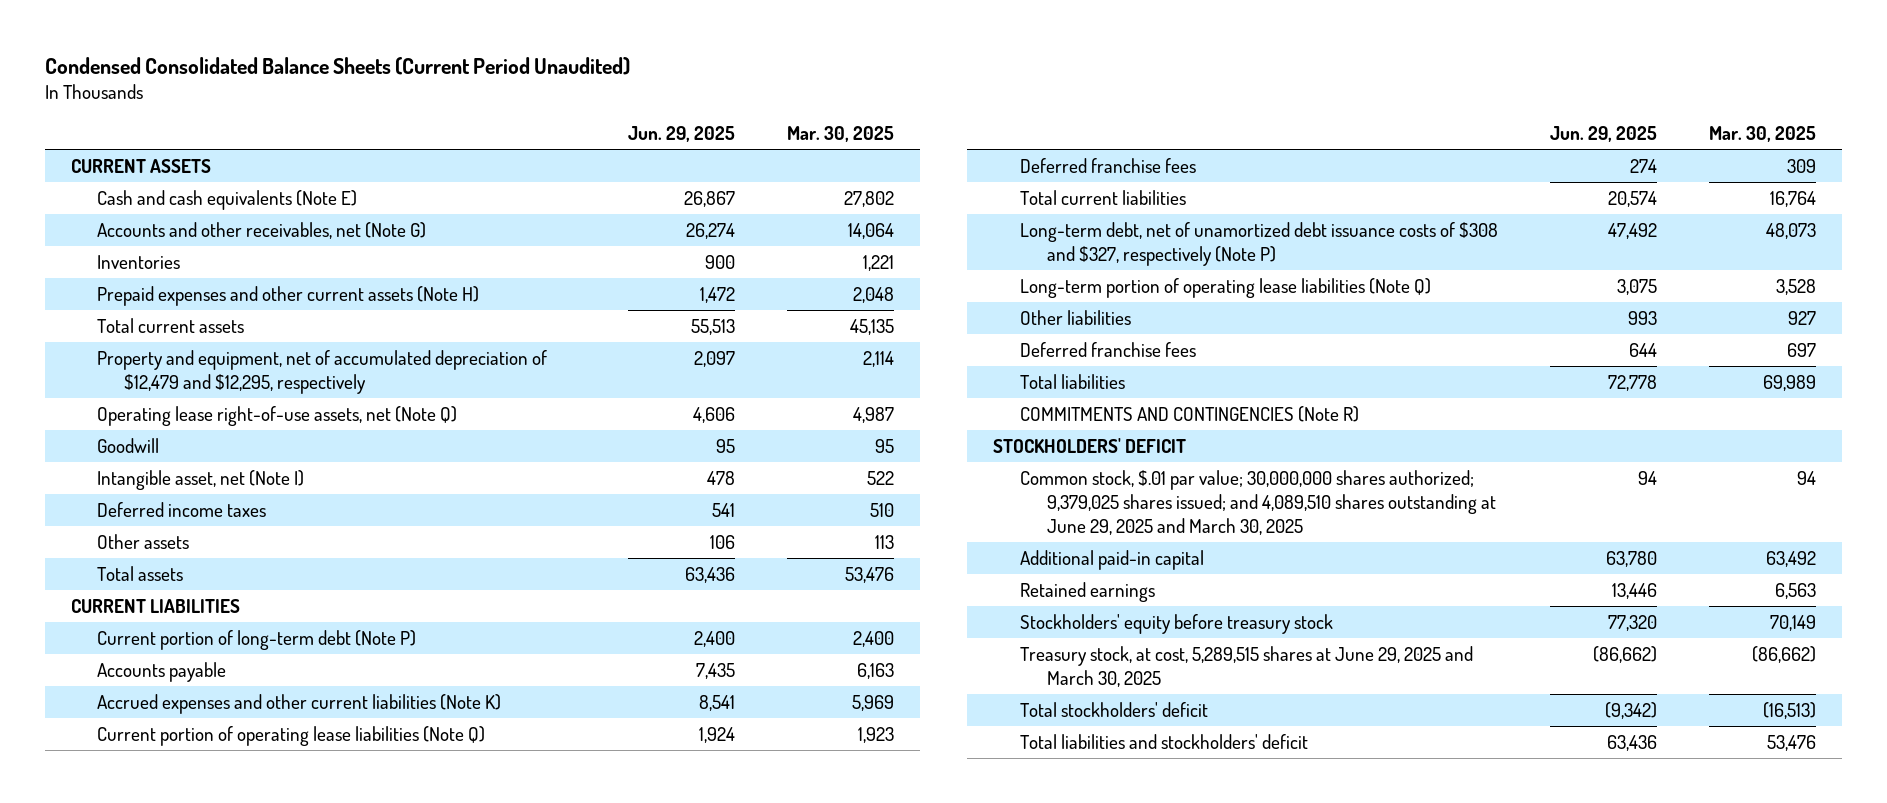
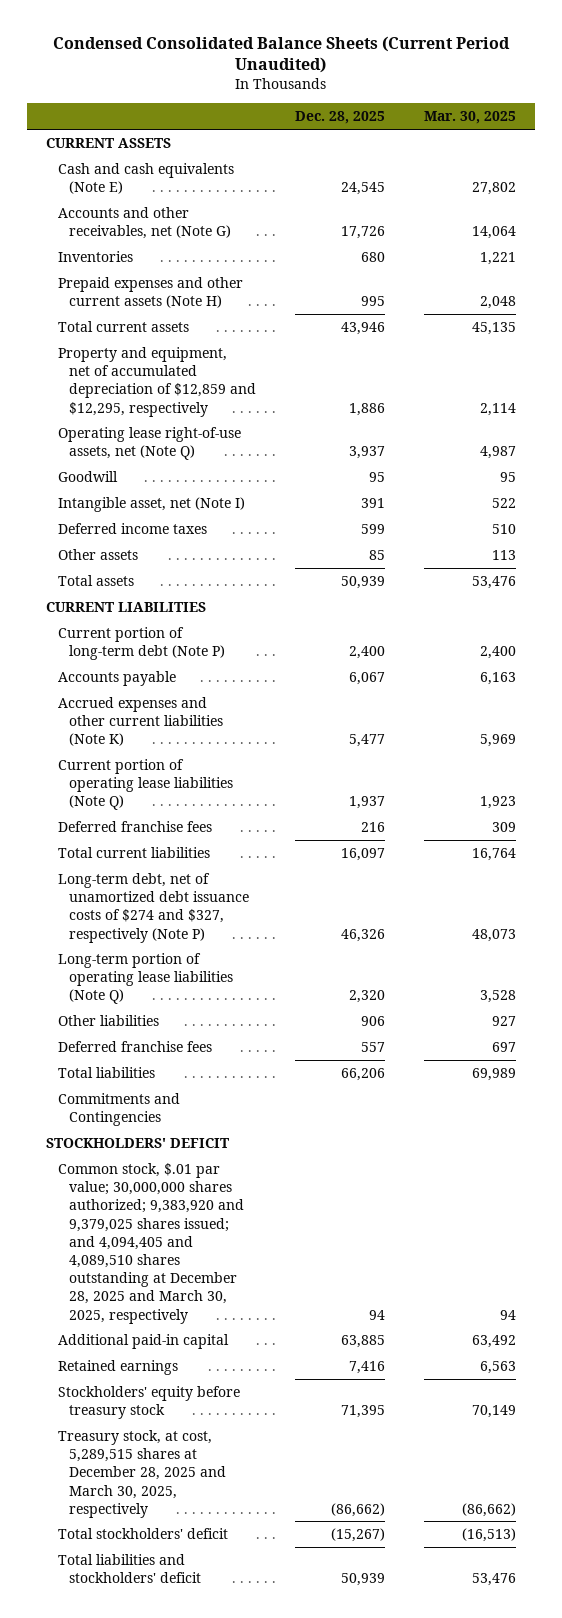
- | Jun. 29, 2025 | Mar. 30, 2025
+ | Dec. 28, 2025 | Mar. 30, 2025
- Property and equipment, net of accumulated depreciation of $12,479 and $12,295, respectively | 2,097 | 2,114
+ Property and equipment, net of accumulated depreciation of $12,859 and $12,295, respectively | 1,886 | 2,114
- Long-term debt, net of unamortized debt issuance costs of $308 and $327, respectively (Note P) | 47,492 | 48,073
+ Long-term debt, net of unamortized debt issuance costs of $274 and $327, respectively (Note P) | 46,326 | 48,073
- COMMITMENTS AND CONTINGENCIES (Note R)
+ Commitments and Contingencies
- Common stock, $.01 par value; 30,000,000 shares authorized; 9,379,025 shares issued; and 4,089,510 shares outstanding at June 29, 2025 and March 30, 2025 | 94 | 94
+ Common stock, $.01 par value; 30,000,000 shares authorized; 9,383,920 and 9,379,025 shares issued; and 4,094,405 and 4,089,510 shares outstanding at December 28, 2025 and March 30, 2025, respectively | 94 | 94
- Treasury stock, at cost, 5,289,515 shares at June 29, 2025 and March 30, 2025 | (86,662) | (86,662)
+ Treasury stock, at cost, 5,289,515 shares at December 28, 2025 and March 30, 2025, respectively | (86,662) | (86,662)

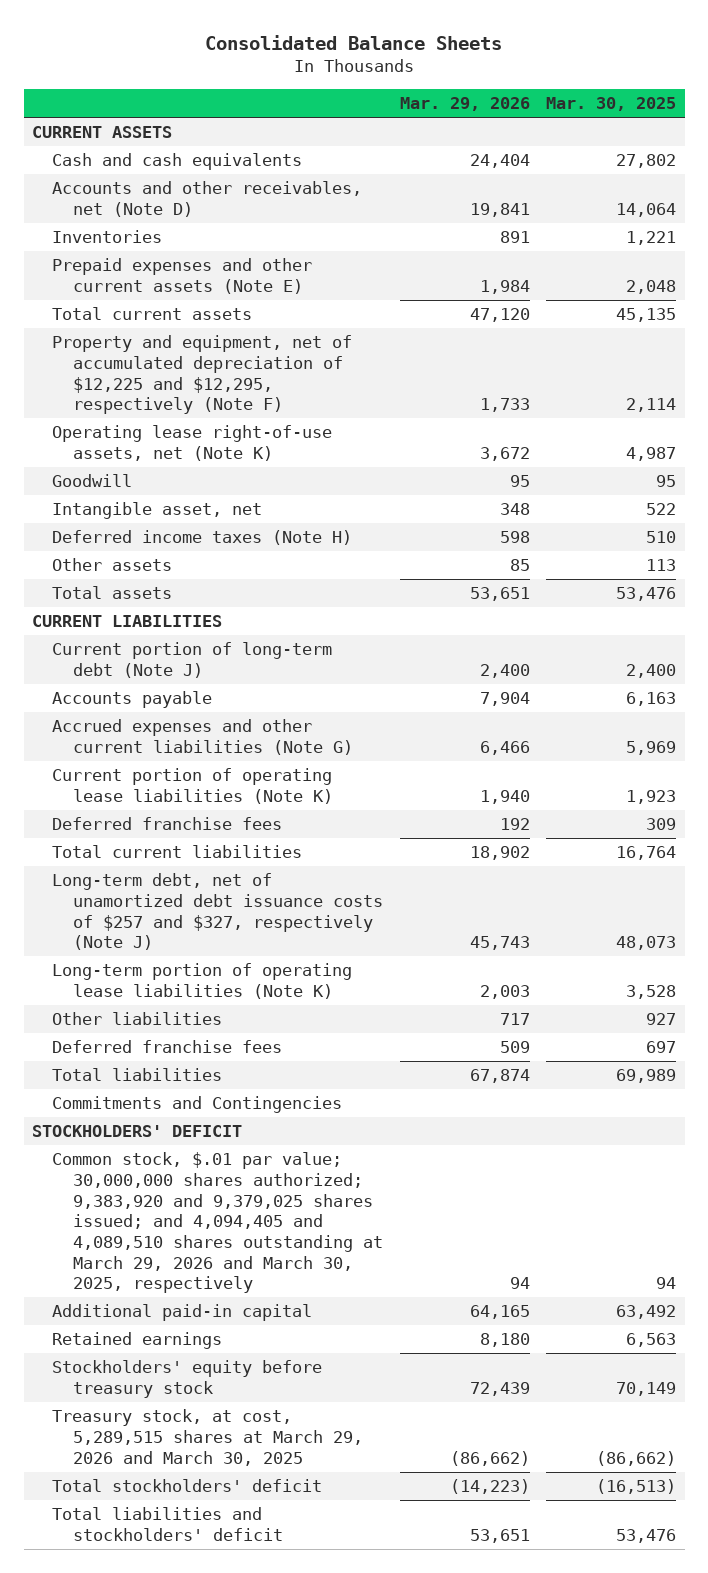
- Condensed Consolidated Balance Sheets (Current Period Unaudited)
+ Consolidated Balance Sheets
- | Dec. 28, 2025 | Mar. 30, 2025
+ | Mar. 29, 2026 | Mar. 30, 2025
- Cash and cash equivalents (Note E) | 24,545 | 27,802
- Accounts and other receivables, net (Note G) | 17,726 | 14,064
+ Cash and cash equivalents | 24,404 | 27,802
+ Accounts and other receivables, net (Note D) | 19,841 | 14,064
- Prepaid expenses and other current assets (Note H) | 995 | 2,048
+ Prepaid expenses and other current assets (Note E) | 1,984 | 2,048
- Property and equipment, net of accumulated depreciation of $12,859 and $12,295, respectively | 1,886 | 2,114
- Operating lease right-of-use assets, net (Note Q) | 3,937 | 4,987
+ Property and equipment, net of accumulated depreciation of $12,225 and $12,295, respectively (Note F) | 1,733 | 2,114
+ Operating lease right-of-use assets, net (Note K) | 3,672 | 4,987
- Intangible asset, net (Note I) | 391 | 522
- Deferred income taxes | 599 | 510
+ Intangible asset, net | 348 | 522
+ Deferred income taxes (Note H) | 598 | 510
- Current portion of long-term debt (Note P) | 2,400 | 2,400
+ Current portion of long-term debt (Note J) | 2,400 | 2,400
- Accrued expenses and other current liabilities (Note K) | 5,477 | 5,969
- Current portion of operating lease liabilities (Note Q) | 1,937 | 1,923
+ Accrued expenses and other current liabilities (Note G) | 6,466 | 5,969
+ Current portion of operating lease liabilities (Note K) | 1,940 | 1,923
- Long-term debt, net of unamortized debt issuance costs of $274 and $327, respectively (Note P) | 46,326 | 48,073
- Long-term portion of operating lease liabilities (Note Q) | 2,320 | 3,528
+ Long-term debt, net of unamortized debt issuance costs of $257 and $327, respectively (Note J) | 45,743 | 48,073
+ Long-term portion of operating lease liabilities (Note K) | 2,003 | 3,528
- Common stock, $.01 par value; 30,000,000 shares authorized; 9,383,920 and 9,379,025 shares issued; and 4,094,405 and 4,089,510 shares outstanding at December 28, 2025 and March 30, 2025, respectively | 94 | 94
+ Common stock, $.01 par value; 30,000,000 shares authorized; 9,383,920 and 9,379,025 shares issued; and 4,094,405 and 4,089,510 shares outstanding at March 29, 2026 and March 30, 2025, respectively | 94 | 94
- Treasury stock, at cost, 5,289,515 shares at December 28, 2025 and March 30, 2025, respectively | (86,662) | (86,662)
+ Treasury stock, at cost, 5,289,515 shares at March 29, 2026 and March 30, 2025 | (86,662) | (86,662)

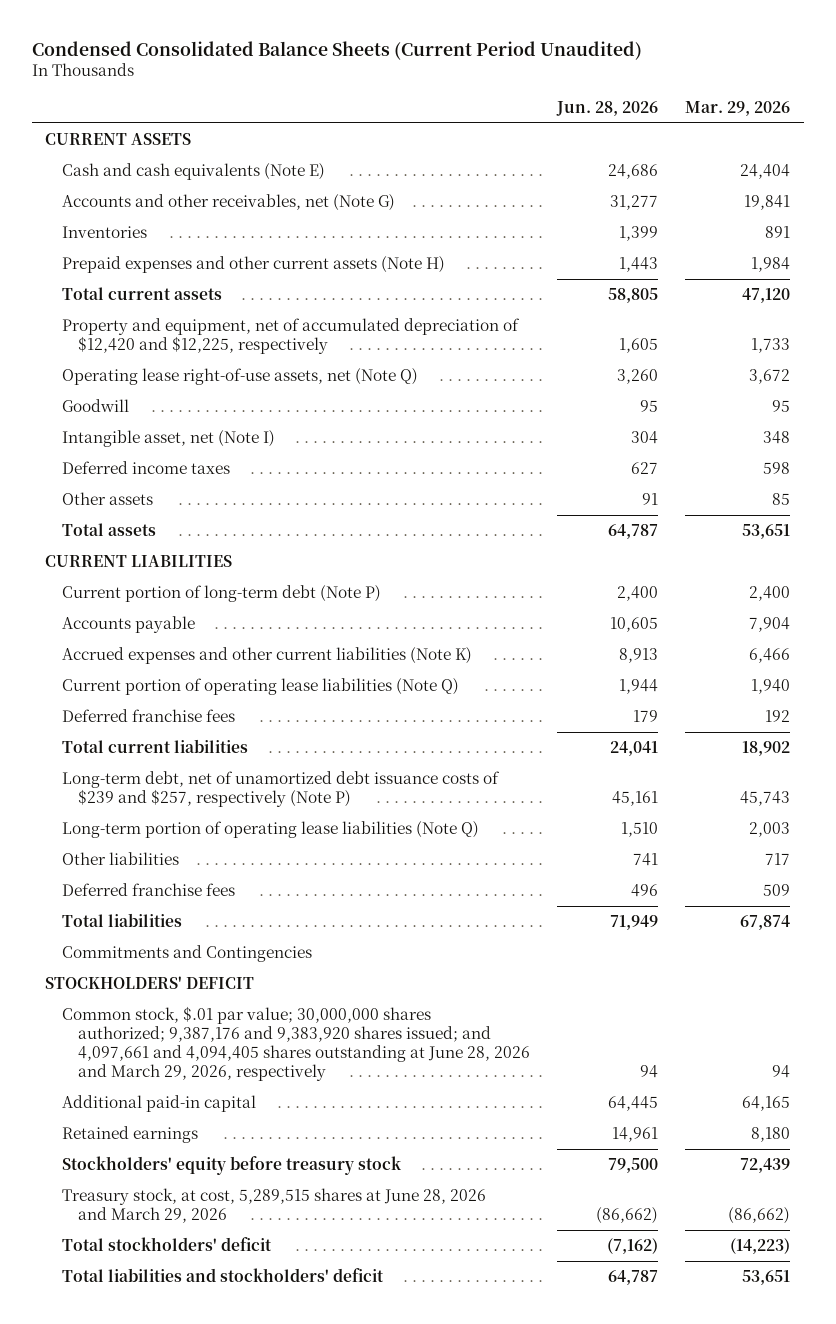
- Consolidated Balance Sheets
+ Condensed Consolidated Balance Sheets (Current Period Unaudited)
- | Mar. 29, 2026 | Mar. 30, 2025
+ | Jun. 28, 2026 | Mar. 29, 2026
- Cash and cash equivalents | 24,404 | 27,802
- Accounts and other receivables, net (Note D) | 19,841 | 14,064
+ Cash and cash equivalents (Note E) | 24,686 | 24,404
+ Accounts and other receivables, net (Note G) | 31,277 | 19,841
- Prepaid expenses and other current assets (Note E) | 1,984 | 2,048
+ Prepaid expenses and other current assets (Note H) | 1,443 | 1,984
- Property and equipment, net of accumulated depreciation of $12,225 and $12,295, respectively (Note F) | 1,733 | 2,114
- Operating lease right-of-use assets, net (Note K) | 3,672 | 4,987
+ Property and equipment, net of accumulated depreciation of $12,420 and $12,225, respectively | 1,605 | 1,733
+ Operating lease right-of-use assets, net (Note Q) | 3,260 | 3,672
- Intangible asset, net | 348 | 522
- Deferred income taxes (Note H) | 598 | 510
+ Intangible asset, net (Note I) | 304 | 348
+ Deferred income taxes | 627 | 598
- Current portion of long-term debt (Note J) | 2,400 | 2,400
+ Current portion of long-term debt (Note P) | 2,400 | 2,400
- Accrued expenses and other current liabilities (Note G) | 6,466 | 5,969
- Current portion of operating lease liabilities (Note K) | 1,940 | 1,923
+ Accrued expenses and other current liabilities (Note K) | 8,913 | 6,466
+ Current portion of operating lease liabilities (Note Q) | 1,944 | 1,940
- Long-term debt, net of unamortized debt issuance costs of $257 and $327, respectively (Note J) | 45,743 | 48,073
- Long-term portion of operating lease liabilities (Note K) | 2,003 | 3,528
+ Long-term debt, net of unamortized debt issuance costs of $239 and $257, respectively (Note P) | 45,161 | 45,743
+ Long-term portion of operating lease liabilities (Note Q) | 1,510 | 2,003
- Common stock, $.01 par value; 30,000,000 shares authorized; 9,383,920 and 9,379,025 shares issued; and 4,094,405 and 4,089,510 shares outstanding at March 29, 2026 and March 30, 2025, respectively | 94 | 94
+ Common stock, $.01 par value; 30,000,000 shares authorized; 9,387,176 and 9,383,920 shares issued; and 4,097,661 and 4,094,405 shares outstanding at June 28, 2026 and March 29, 2026, respectively | 94 | 94
- Treasury stock, at cost, 5,289,515 shares at March 29, 2026 and March 30, 2025 | (86,662) | (86,662)
+ Treasury stock, at cost, 5,289,515 shares at June 28, 2026 and March 29, 2026 | (86,662) | (86,662)

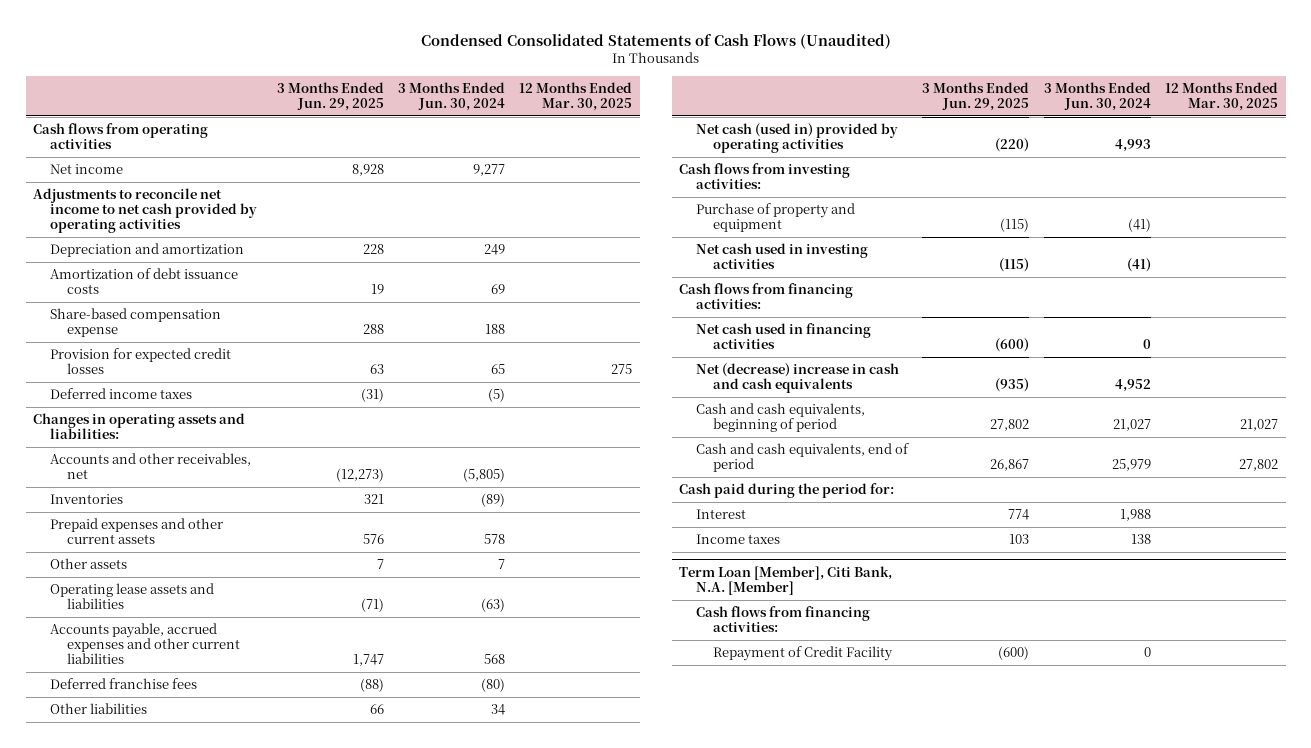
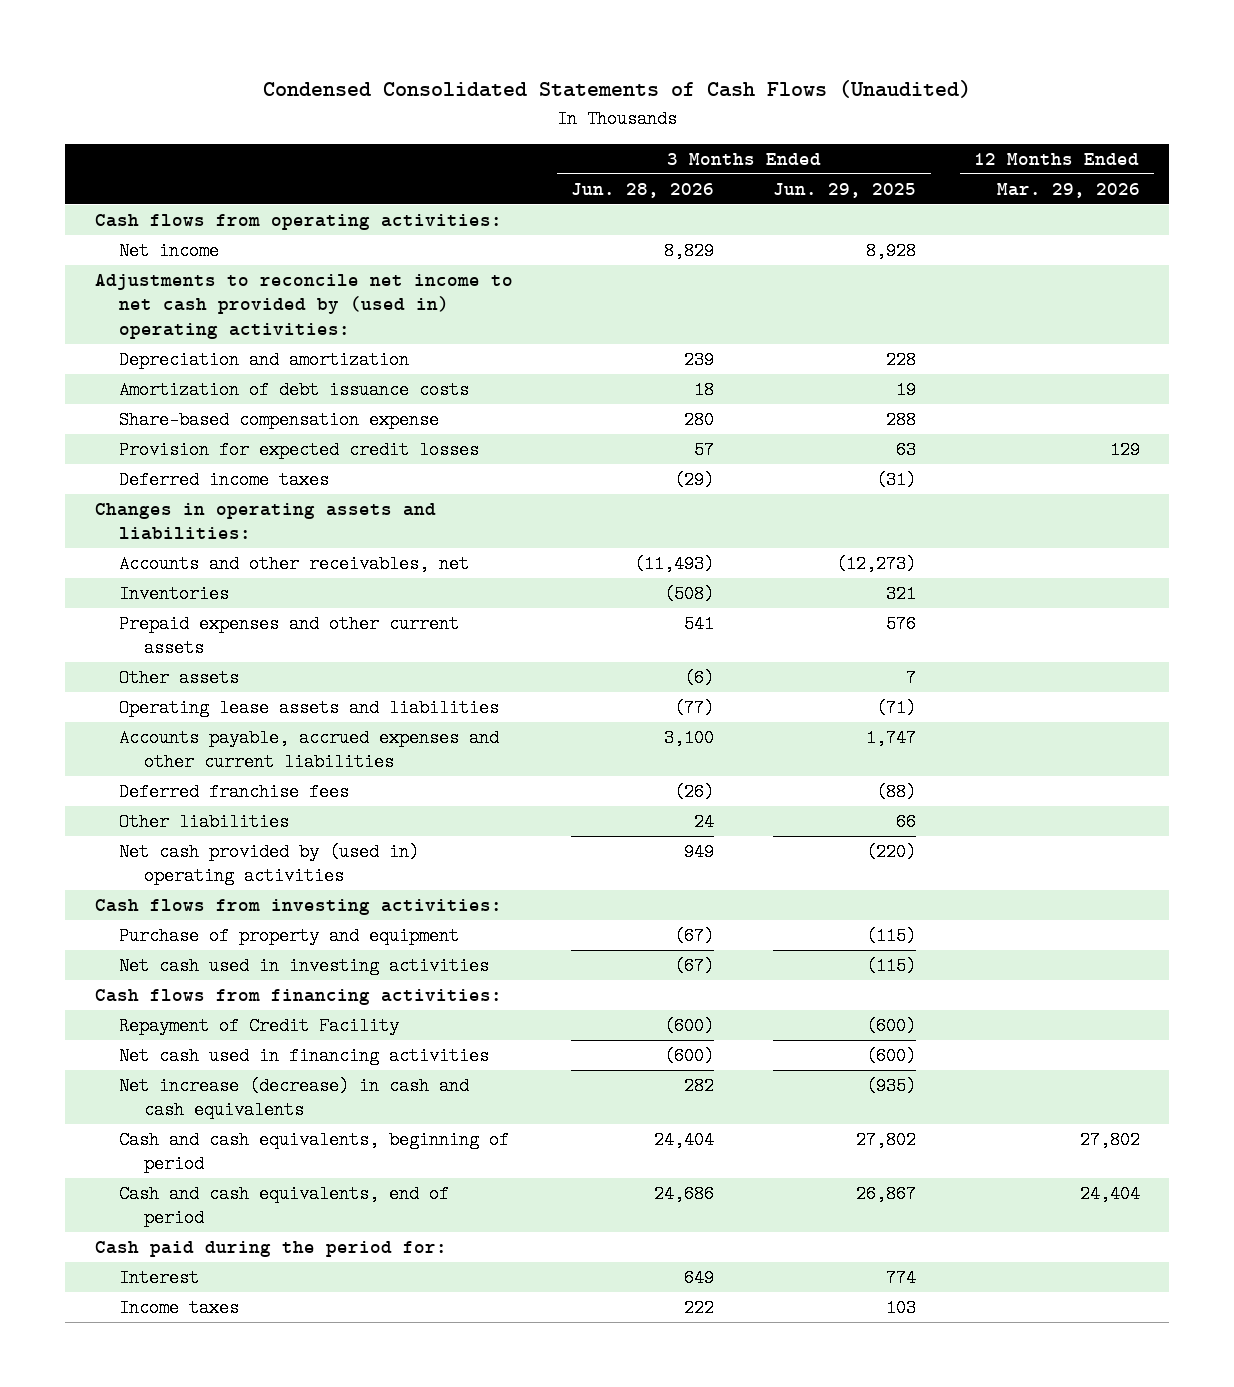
- | 3 Months Ended Jun. 29, 2025 | 3 Months Ended Jun. 30, 2024 | 12 Months Ended Mar. 30, 2025
+ | 3 Months Ended Jun. 28, 2026 | 3 Months Ended Jun. 29, 2025 | 12 Months Ended Mar. 29, 2026
- Cash flows from operating activities
+ Cash flows from operating activities:
- Adjustments to reconcile net income to net cash provided by operating activities
+ Adjustments to reconcile net income to net cash provided by (used in) operating activities:
- Net cash (used in) provided by operating activities | (220) | 4,993 |
+ Net cash provided by (used in) operating activities | 949 | (220) |
+ Repayment of Credit Facility | (600) | (600) |
- Net (decrease) increase in cash and cash equivalents | (935) | 4,952 |
+ Net increase (decrease) in cash and cash equivalents | 282 | (935) |
- Term Loan [Member], Citi Bank, N.A. [Member]
- Cash flows from financing activities:
- Repayment of Credit Facility | (600) | 0 |

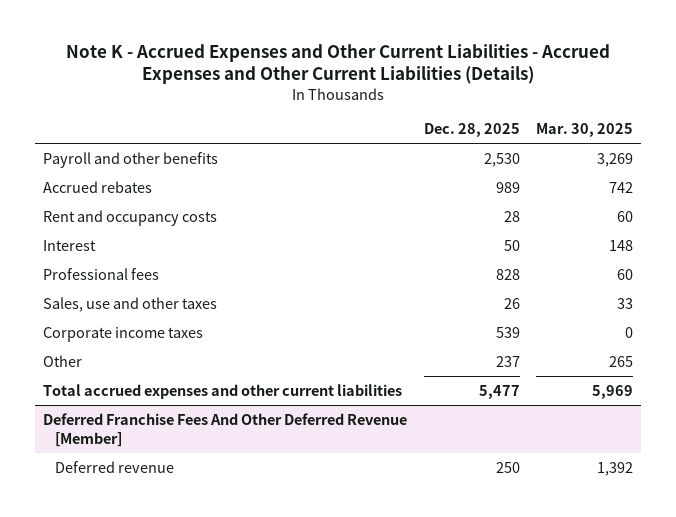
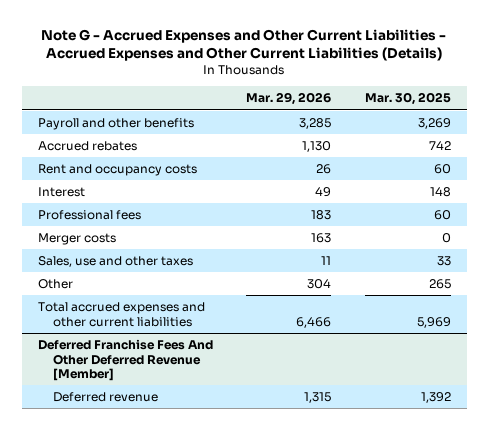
- Note K - Accrued Expenses and Other Current Liabilities - Accrued Expenses and Other Current Liabilities (Details)
+ Note G - Accrued Expenses and Other Current Liabilities - Accrued Expenses and Other Current Liabilities (Details)
- | Dec. 28, 2025 | Mar. 30, 2025
+ | Mar. 29, 2026 | Mar. 30, 2025
+ Merger costs | 163 | 0
- Corporate income taxes | 539 | 0

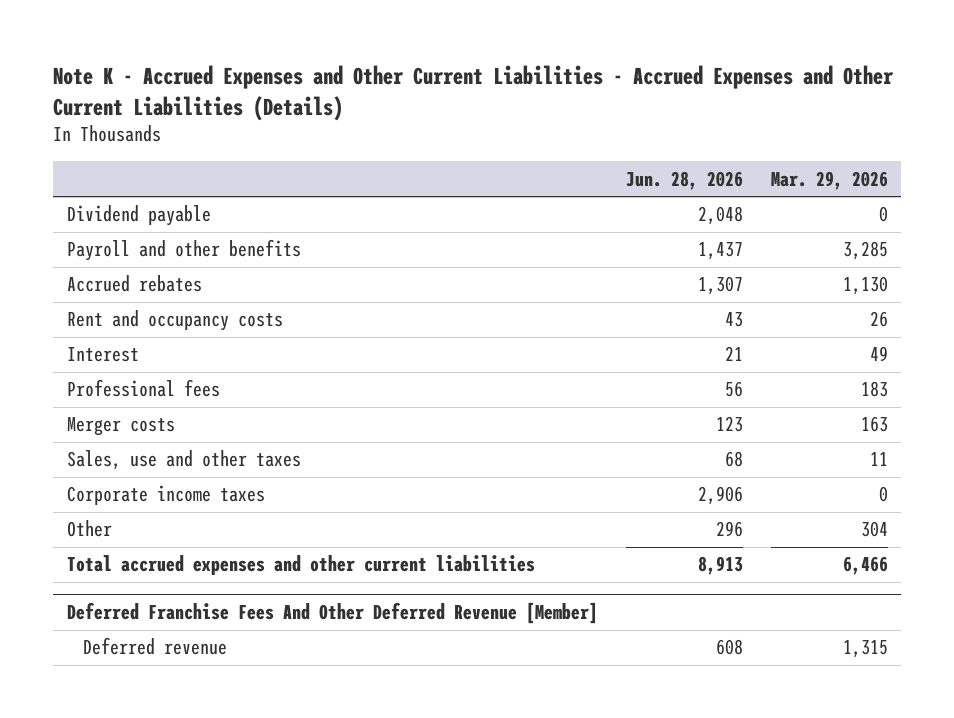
- Note G - Accrued Expenses and Other Current Liabilities - Accrued Expenses and Other Current Liabilities (Details)
+ Note K - Accrued Expenses and Other Current Liabilities - Accrued Expenses and Other Current Liabilities (Details)
- | Mar. 29, 2026 | Mar. 30, 2025
+ | Jun. 28, 2026 | Mar. 29, 2026
+ Dividend payable | 2,048 | 0
+ Corporate income taxes | 2,906 | 0

